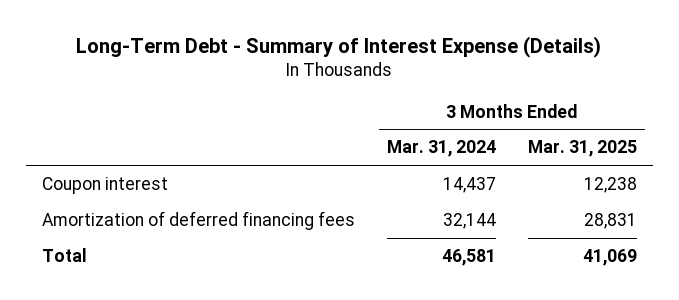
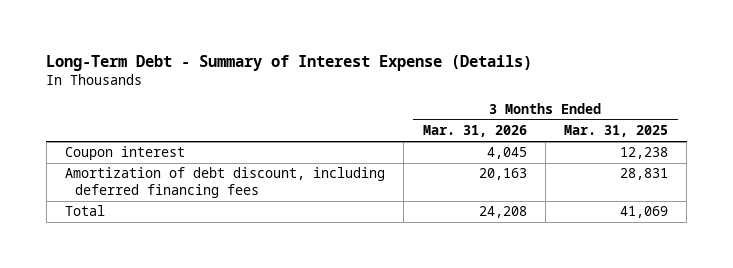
- | 3 Months Ended Mar. 31, 2024 | 3 Months Ended Mar. 31, 2025
+ | 3 Months Ended Mar. 31, 2026 | 3 Months Ended Mar. 31, 2025
- Amortization of deferred financing fees | 32,144 | 28,831
+ Amortization of debt discount, including deferred financing fees | 20,163 | 28,831

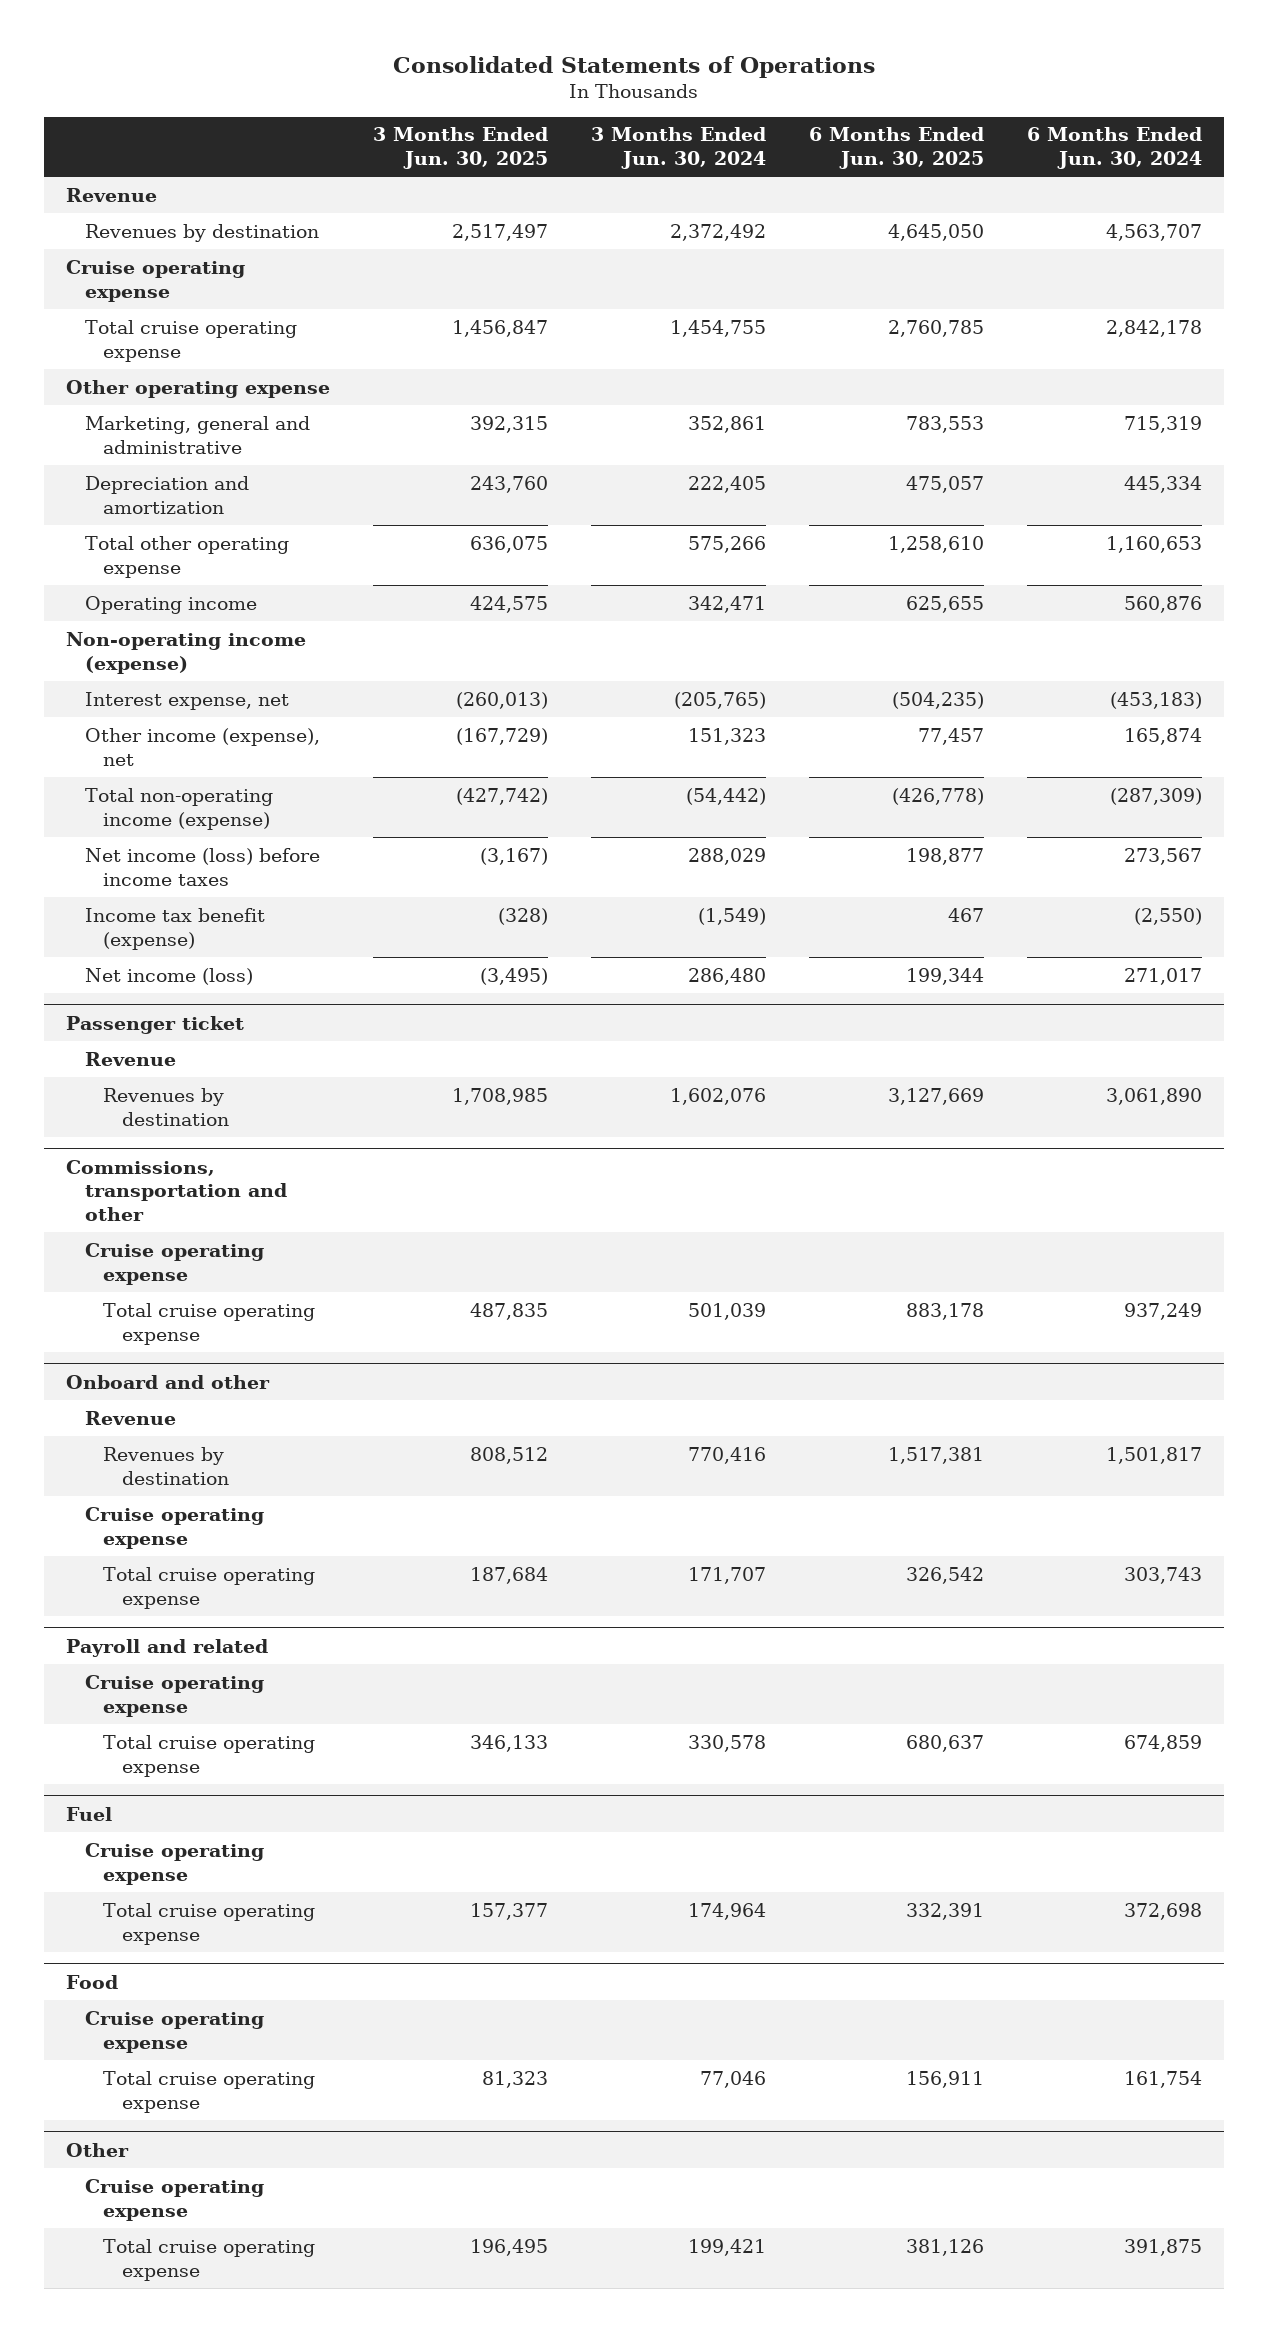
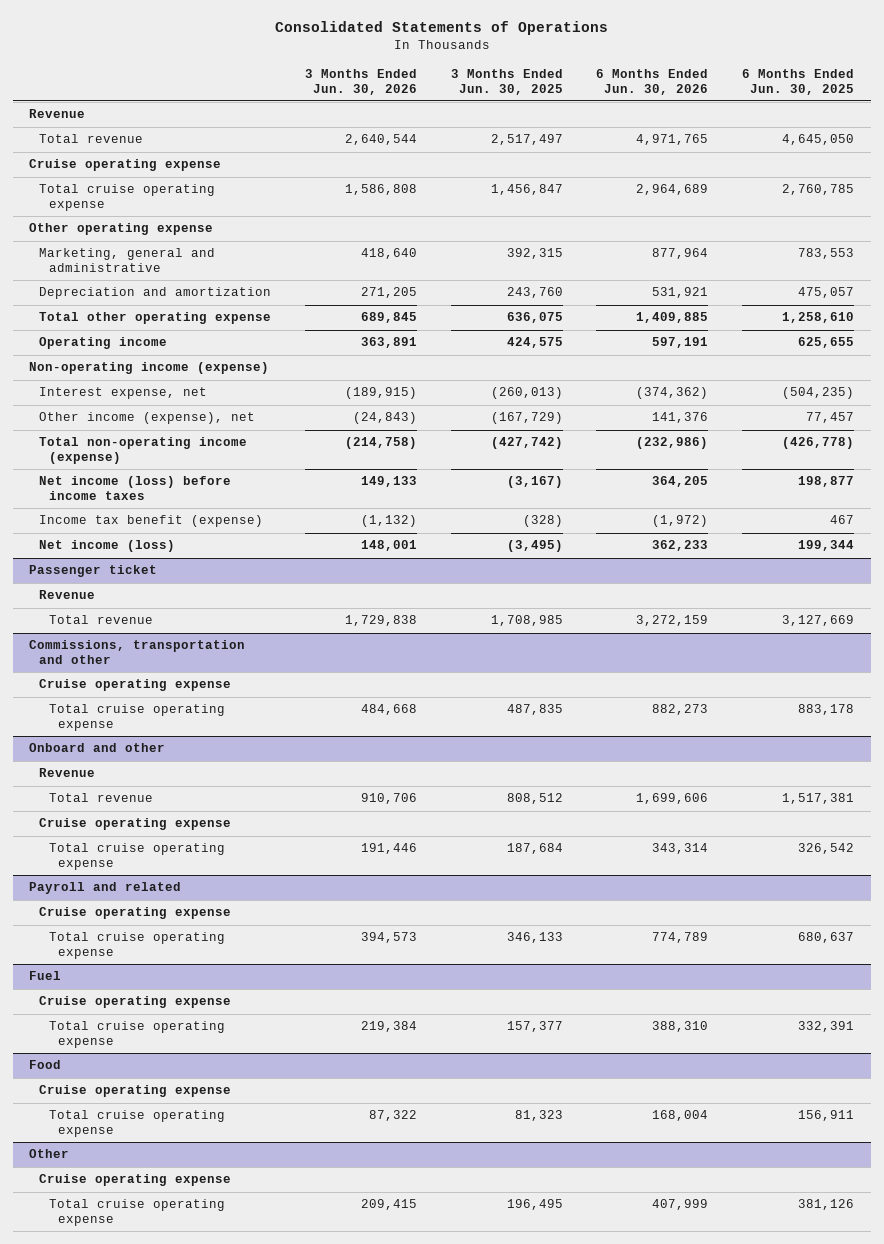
- | 3 Months Ended Jun. 30, 2025 | 3 Months Ended Jun. 30, 2024 | 6 Months Ended Jun. 30, 2025 | 6 Months Ended Jun. 30, 2024
+ | 3 Months Ended Jun. 30, 2026 | 3 Months Ended Jun. 30, 2025 | 6 Months Ended Jun. 30, 2026 | 6 Months Ended Jun. 30, 2025
- Revenues by destination | 2,517,497 | 2,372,492 | 4,645,050 | 4,563,707
+ Total revenue | 2,640,544 | 2,517,497 | 4,971,765 | 4,645,050
@ Passenger ticket
- Revenues by destination | 1,708,985 | 1,602,076 | 3,127,669 | 3,061,890
+ Total revenue | 1,729,838 | 1,708,985 | 3,272,159 | 3,127,669
@ Onboard and other
- Revenues by destination | 808,512 | 770,416 | 1,517,381 | 1,501,817
+ Total revenue | 910,706 | 808,512 | 1,699,606 | 1,517,381

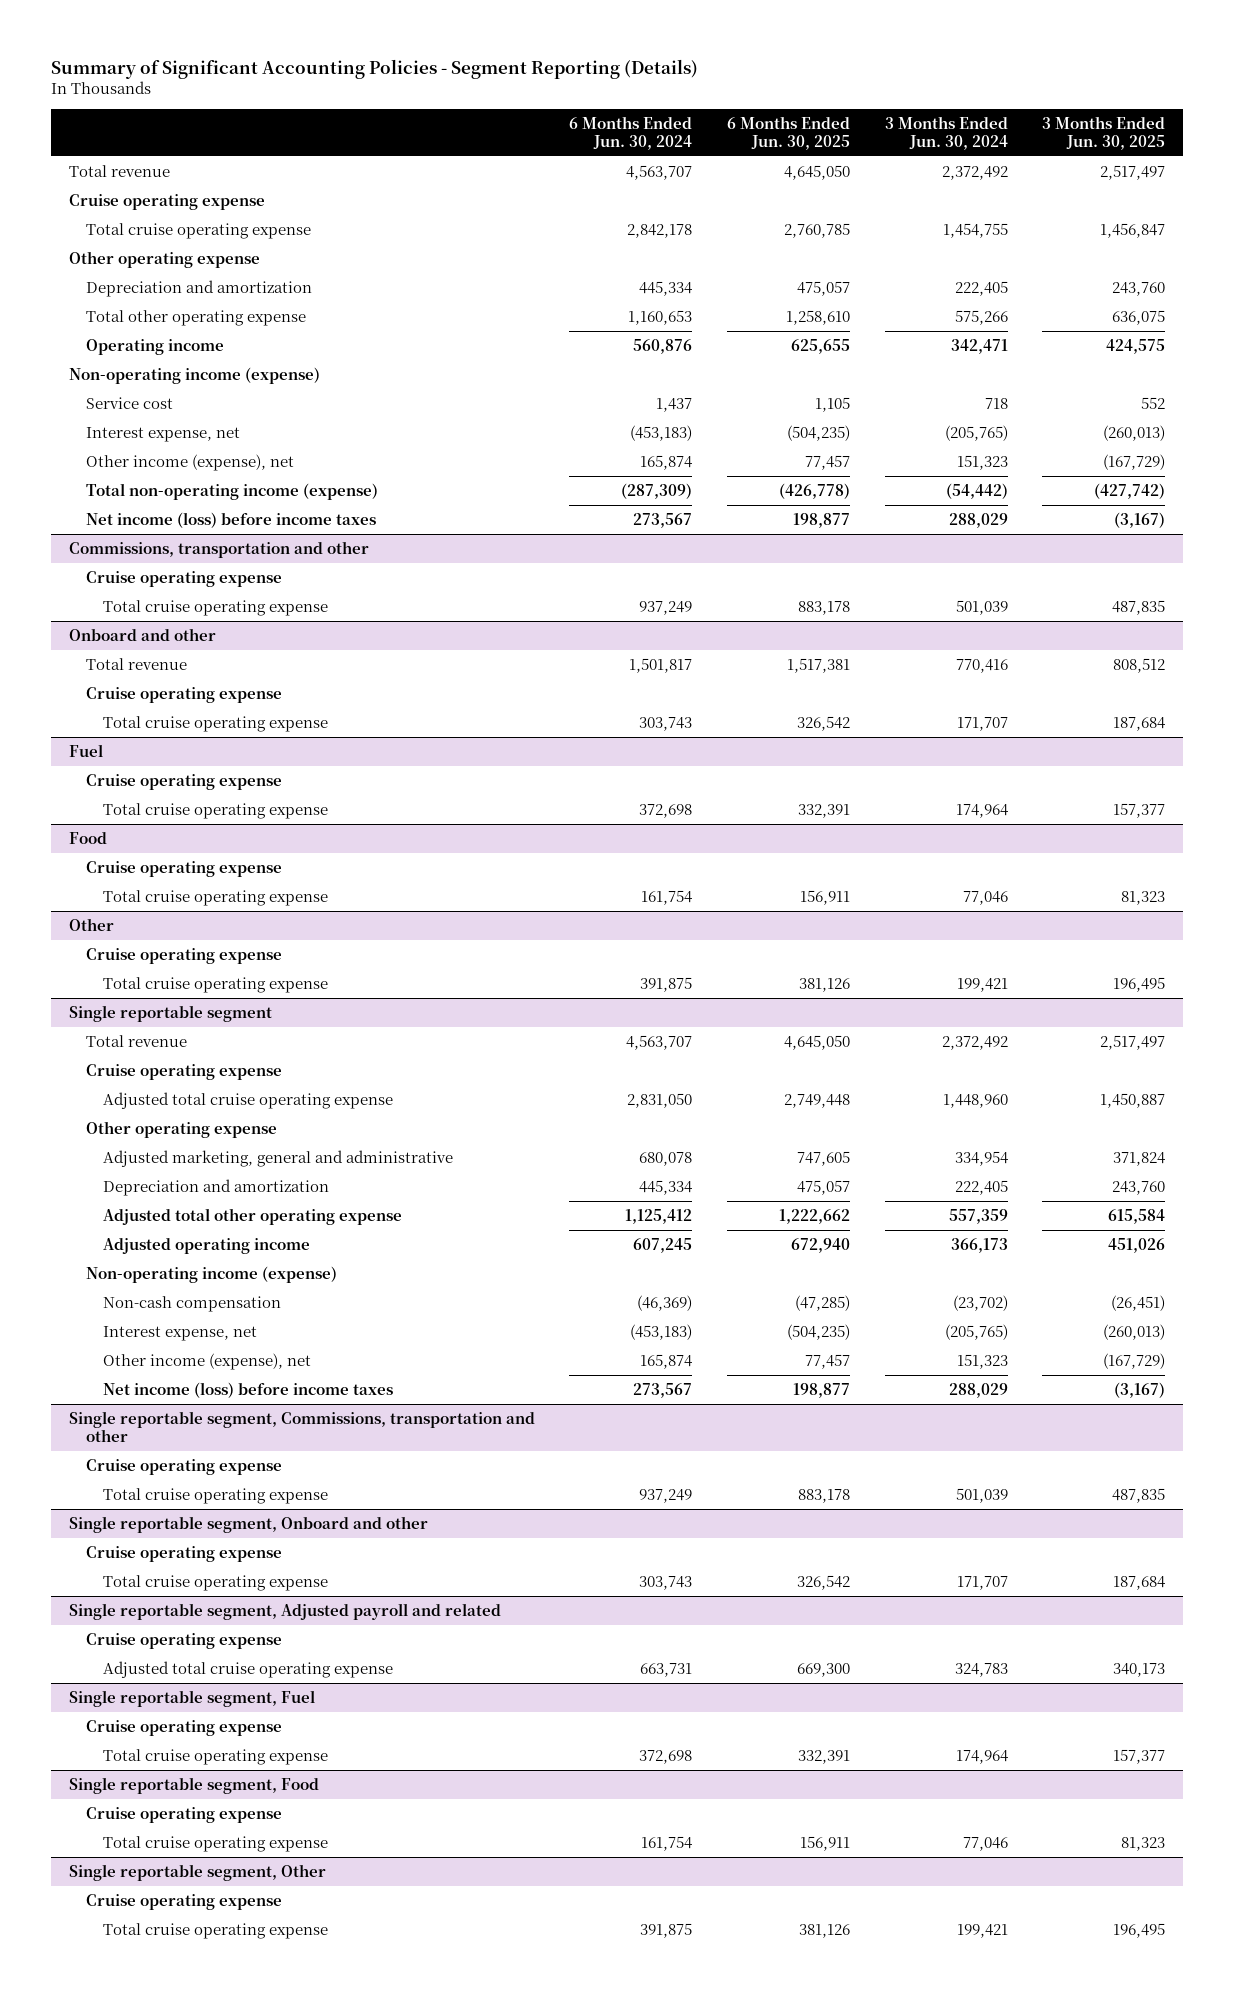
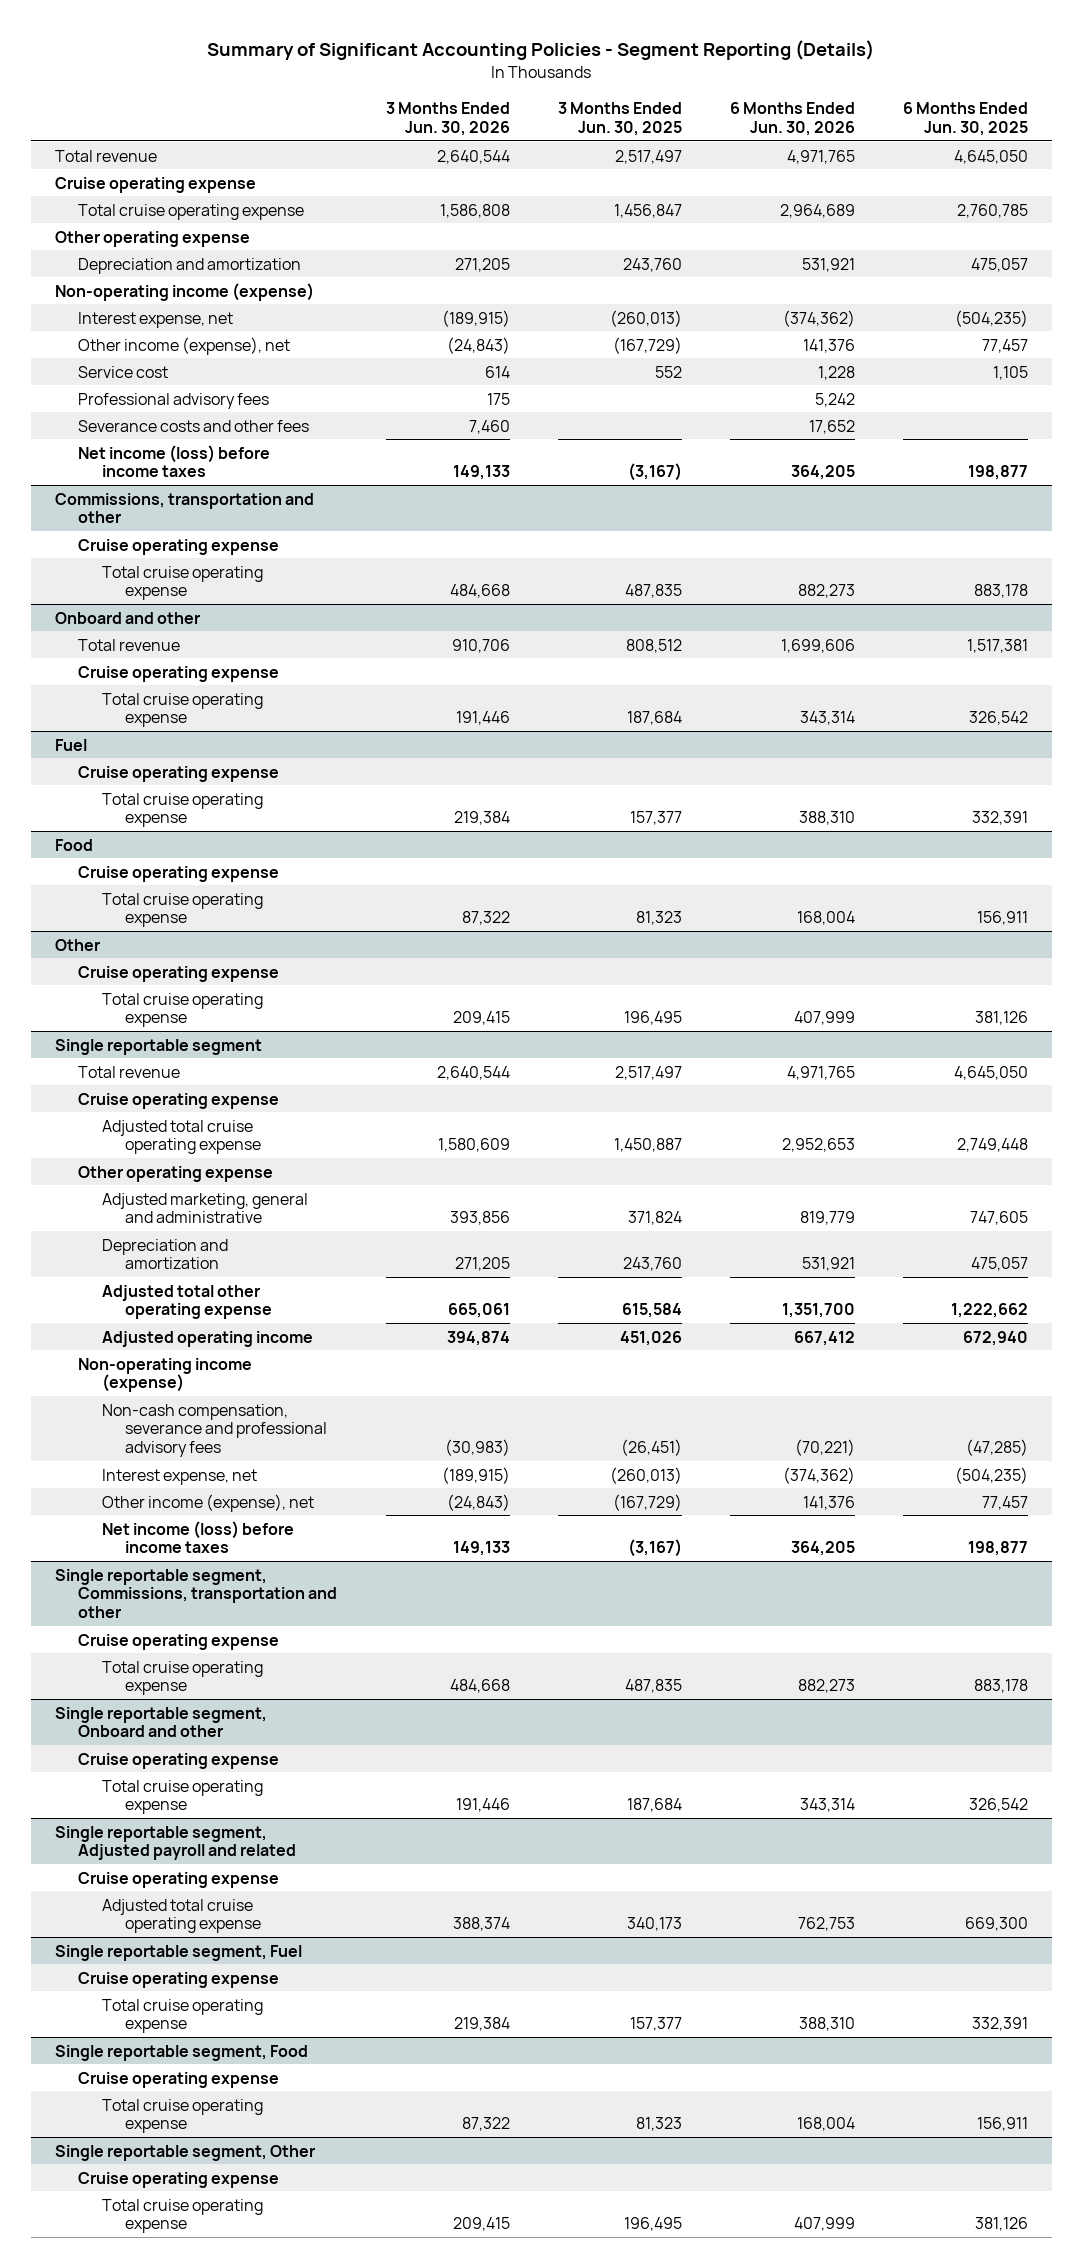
- | 6 Months Ended Jun. 30, 2024 | 6 Months Ended Jun. 30, 2025 | 3 Months Ended Jun. 30, 2024 | 3 Months Ended Jun. 30, 2025
+ | 3 Months Ended Jun. 30, 2026 | 3 Months Ended Jun. 30, 2025 | 6 Months Ended Jun. 30, 2026 | 6 Months Ended Jun. 30, 2025
- Total other operating expense | 1,160,653 | 1,258,610 | 575,266 | 636,075
- Operating income | 560,876 | 625,655 | 342,471 | 424,575
- Total non-operating income (expense) | (287,309) | (426,778) | (54,442) | (427,742)
moved down: Service cost | 614 | 552 | 1,228 | 1,105
+ Professional advisory fees | 175 | | 5,242 |
+ Severance costs and other fees | 7,460 | | 17,652 |
@ Single reportable segment
- Non-cash compensation | (46,369) | (47,285) | (23,702) | (26,451)
+ Non-cash compensation, severance and professional advisory fees | (30,983) | (26,451) | (70,221) | (47,285)

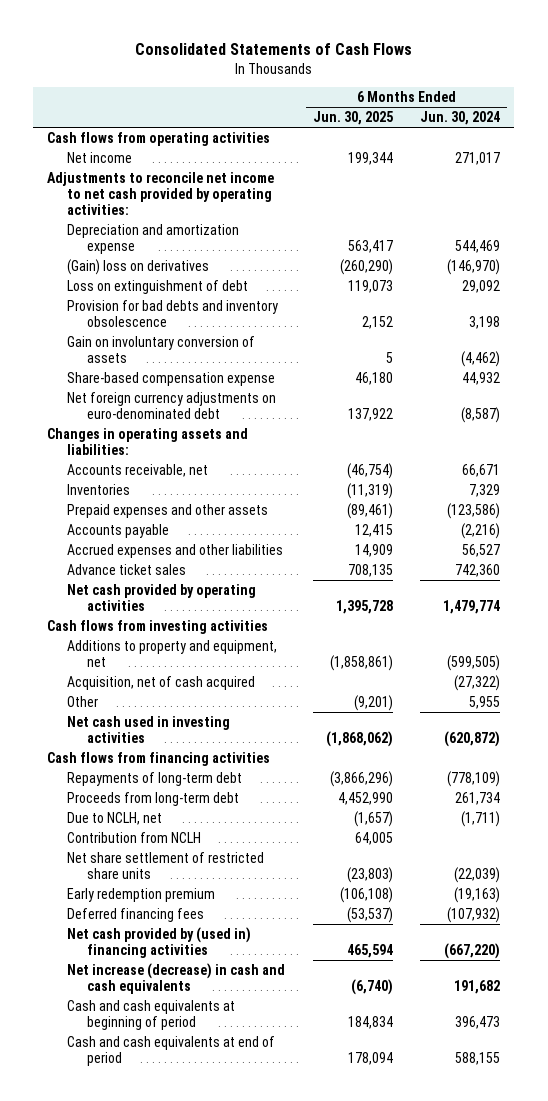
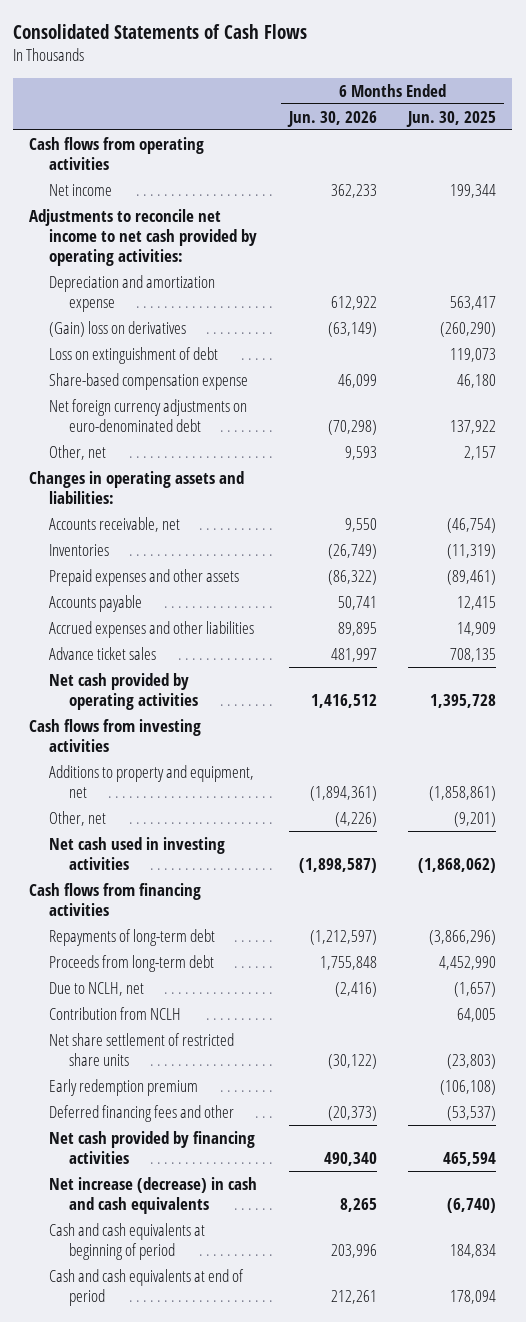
- | 6 Months Ended Jun. 30, 2025 | 6 Months Ended Jun. 30, 2024
+ | 6 Months Ended Jun. 30, 2026 | 6 Months Ended Jun. 30, 2025
- Provision for bad debts and inventory obsolescence | 2,152 | 3,198
- Gain on involuntary conversion of assets | 5 | (4,462)
+ Other, net | 9,593 | 2,157
- Acquisition, net of cash acquired | | (27,322)
- Other | (9,201) | 5,955
+ Other, net | (4,226) | (9,201)
- Deferred financing fees | (53,537) | (107,932)
- Net cash provided by (used in) financing activities | 465,594 | (667,220)
+ Deferred financing fees and other | (20,373) | (53,537)
+ Net cash provided by financing activities | 490,340 | 465,594

